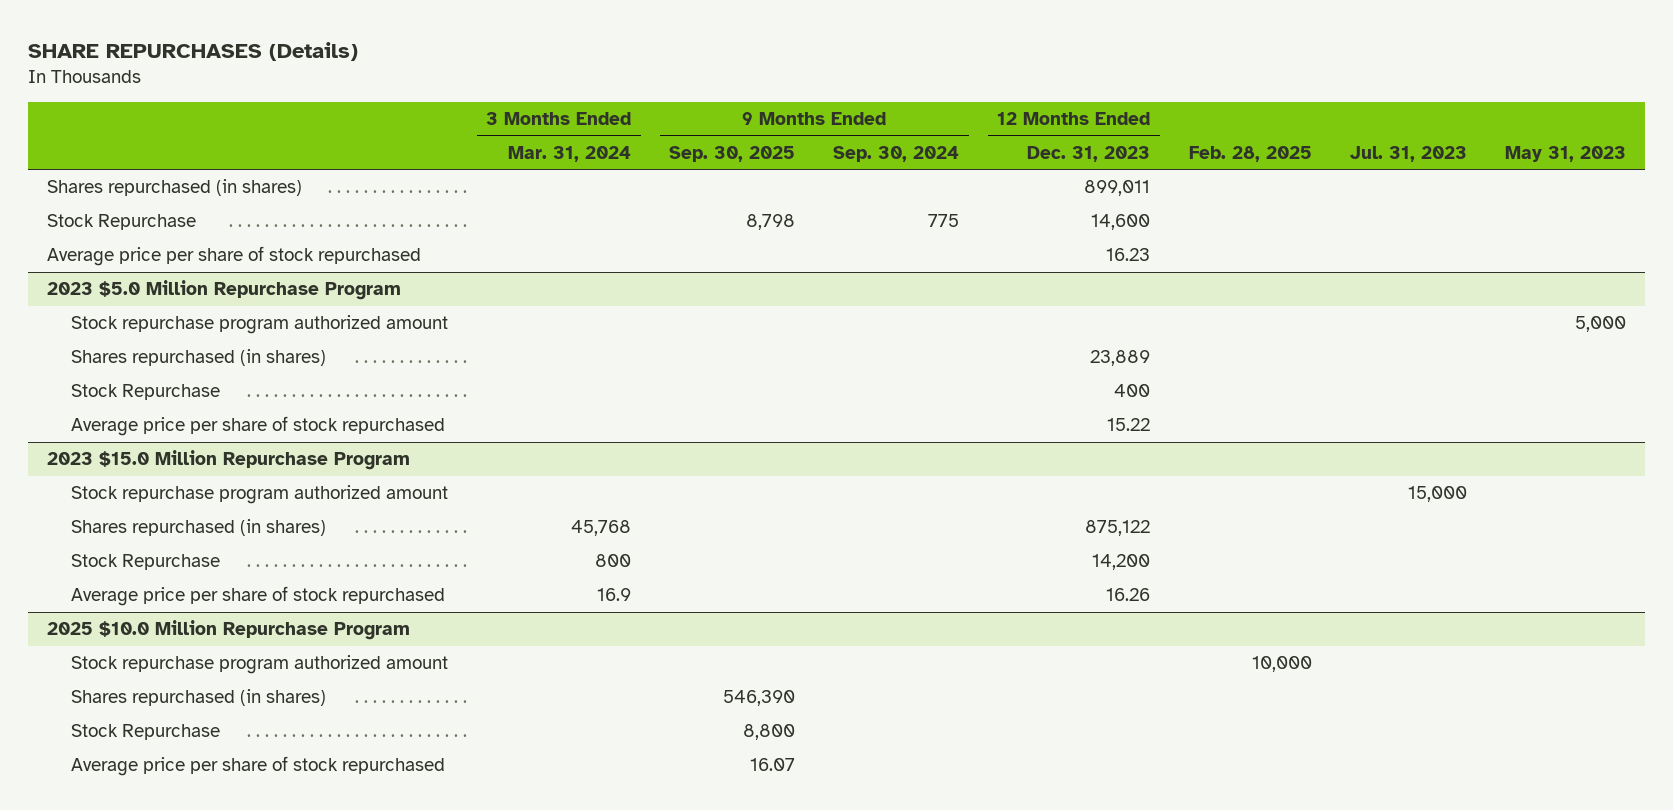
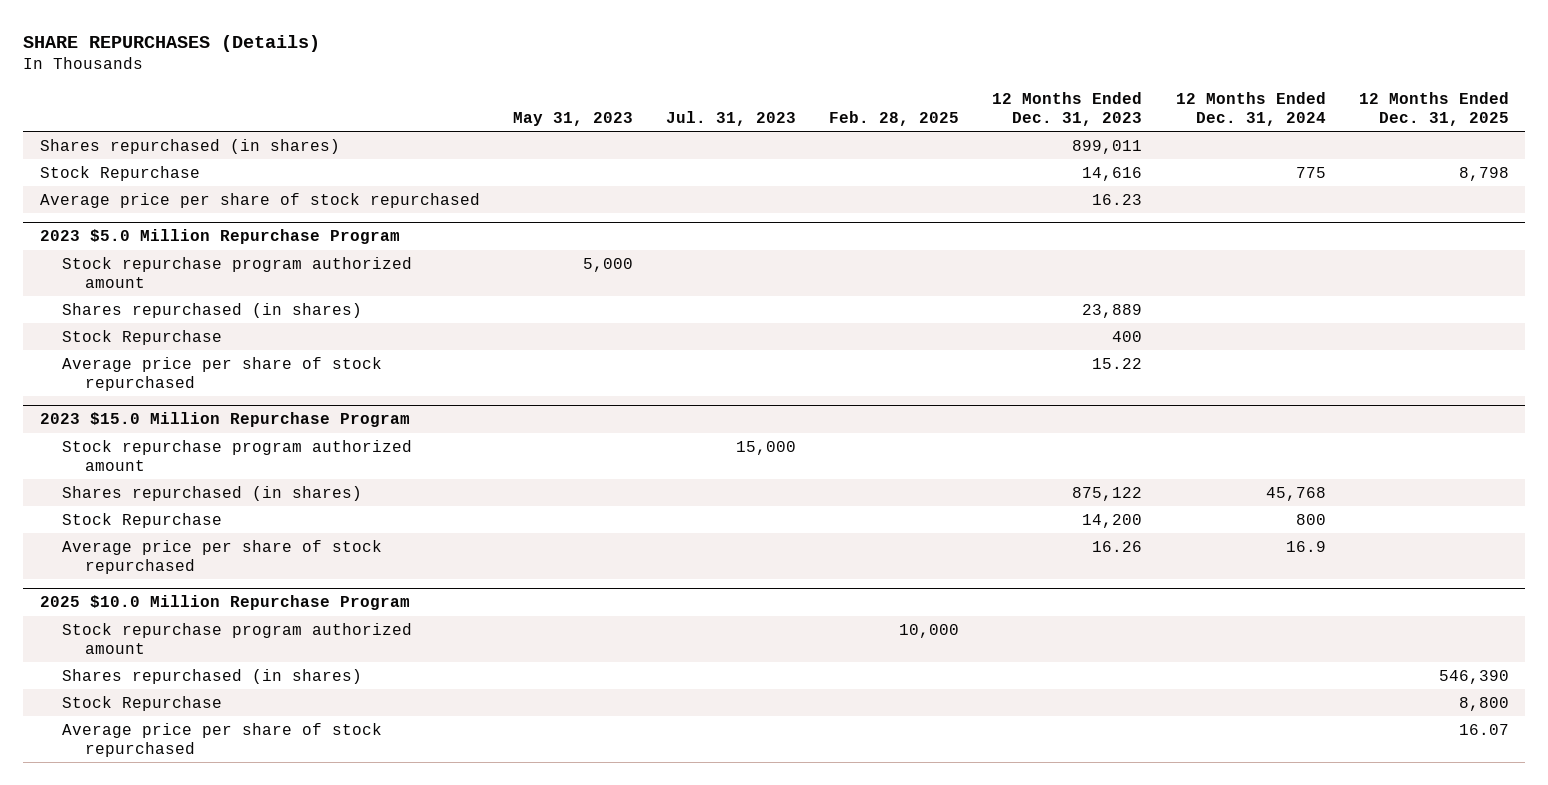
- | 3 Months Ended Mar. 31, 2024 | 9 Months Ended Sep. 30, 2025 | 9 Months Ended Sep. 30, 2024 | 12 Months Ended Dec. 31, 2023 | Feb. 28, 2025 | Jul. 31, 2023 | May 31, 2023
+ | May 31, 2023 | Jul. 31, 2023 | Feb. 28, 2025 | 12 Months Ended Dec. 31, 2023 | 12 Months Ended Dec. 31, 2024 | 12 Months Ended Dec. 31, 2025
- Stock Repurchase | | 8,798 | 775 | 14,600 | | |
+ Stock Repurchase | | | | 14,616 | 775 | 8,798

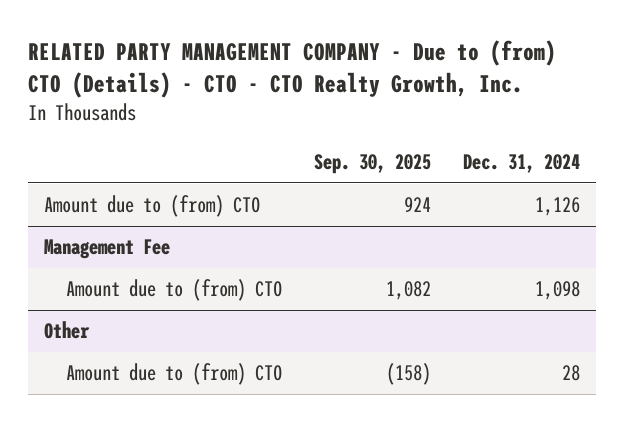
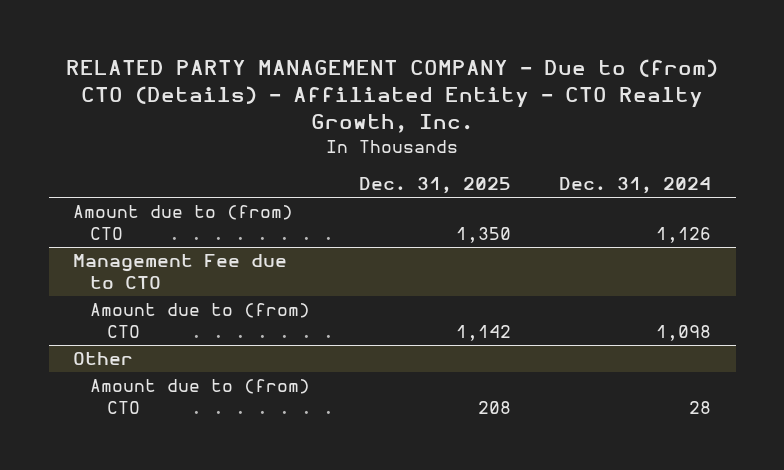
- RELATED PARTY MANAGEMENT COMPANY - Due to (from) CTO (Details) - CTO - CTO Realty Growth, Inc.
+ RELATED PARTY MANAGEMENT COMPANY - Due to (from) CTO (Details) - Affiliated Entity - CTO Realty Growth, Inc.
- | Sep. 30, 2025 | Dec. 31, 2024
+ | Dec. 31, 2025 | Dec. 31, 2024
- Management Fee
+ Management Fee due to CTO

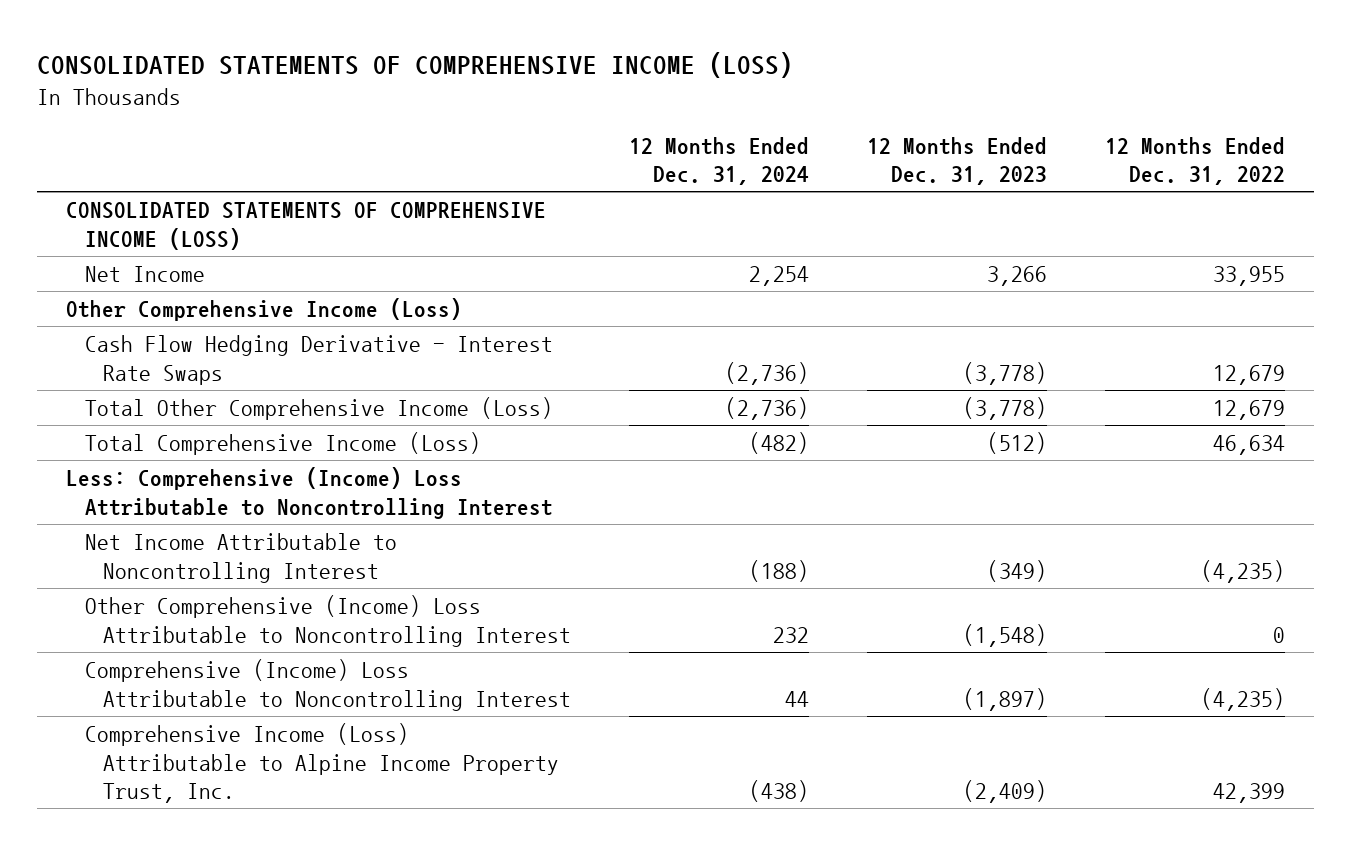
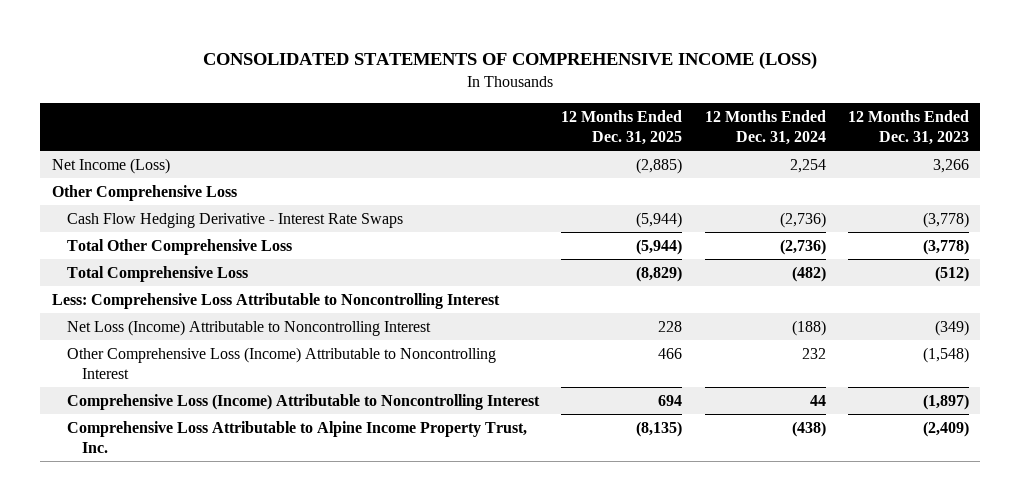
- | 12 Months Ended Dec. 31, 2024 | 12 Months Ended Dec. 31, 2023 | 12 Months Ended Dec. 31, 2022
+ | 12 Months Ended Dec. 31, 2025 | 12 Months Ended Dec. 31, 2024 | 12 Months Ended Dec. 31, 2023
- CONSOLIDATED STATEMENTS OF COMPREHENSIVE INCOME (LOSS)
- Net Income | 2,254 | 3,266 | 33,955
- Other Comprehensive Income (Loss)
+ Net Income (Loss) | (2,885) | 2,254 | 3,266
+ Other Comprehensive Loss
- Total Other Comprehensive Income (Loss) | (2,736) | (3,778) | 12,679
- Total Comprehensive Income (Loss) | (482) | (512) | 46,634
- Less: Comprehensive (Income) Loss Attributable to Noncontrolling Interest
- Net Income Attributable to Noncontrolling Interest | (188) | (349) | (4,235)
- Other Comprehensive (Income) Loss Attributable to Noncontrolling Interest | 232 | (1,548) | 0
- Comprehensive (Income) Loss Attributable to Noncontrolling Interest | 44 | (1,897) | (4,235)
- Comprehensive Income (Loss) Attributable to Alpine Income Property Trust, Inc. | (438) | (2,409) | 42,399
+ Total Other Comprehensive Loss | (5,944) | (2,736) | (3,778)
+ Total Comprehensive Loss | (8,829) | (482) | (512)
+ Less: Comprehensive Loss Attributable to Noncontrolling Interest
+ Net Loss (Income) Attributable to Noncontrolling Interest | 228 | (188) | (349)
+ Other Comprehensive Loss (Income) Attributable to Noncontrolling Interest | 466 | 232 | (1,548)
+ Comprehensive Loss (Income) Attributable to Noncontrolling Interest | 694 | 44 | (1,897)
+ Comprehensive Loss Attributable to Alpine Income Property Trust, Inc. | (8,135) | (438) | (2,409)

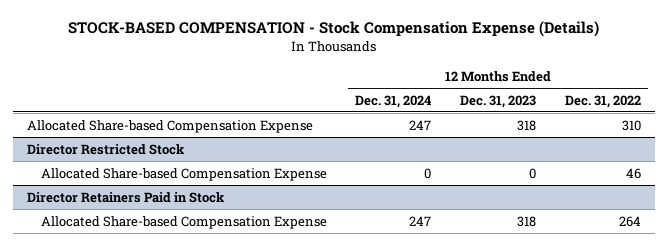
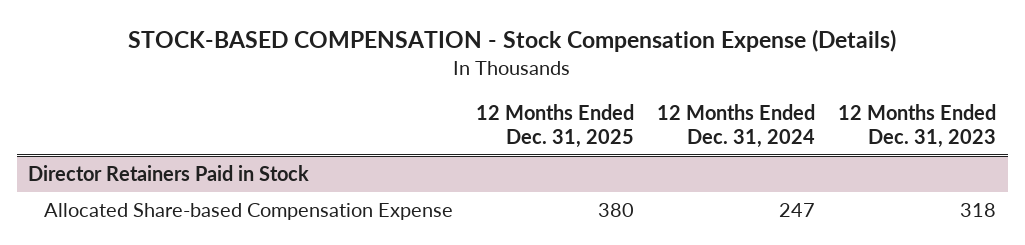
- | 12 Months Ended Dec. 31, 2024 | 12 Months Ended Dec. 31, 2023 | 12 Months Ended Dec. 31, 2022
+ | 12 Months Ended Dec. 31, 2025 | 12 Months Ended Dec. 31, 2024 | 12 Months Ended Dec. 31, 2023
- Allocated Share-based Compensation Expense | 247 | 318 | 310
- Director Restricted Stock
- Allocated Share-based Compensation Expense | 0 | 0 | 46

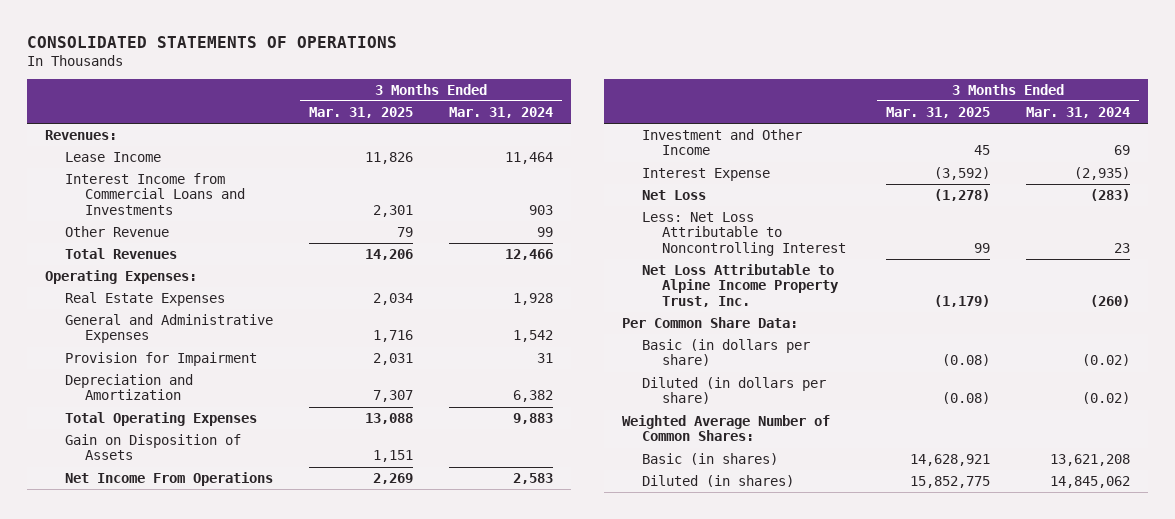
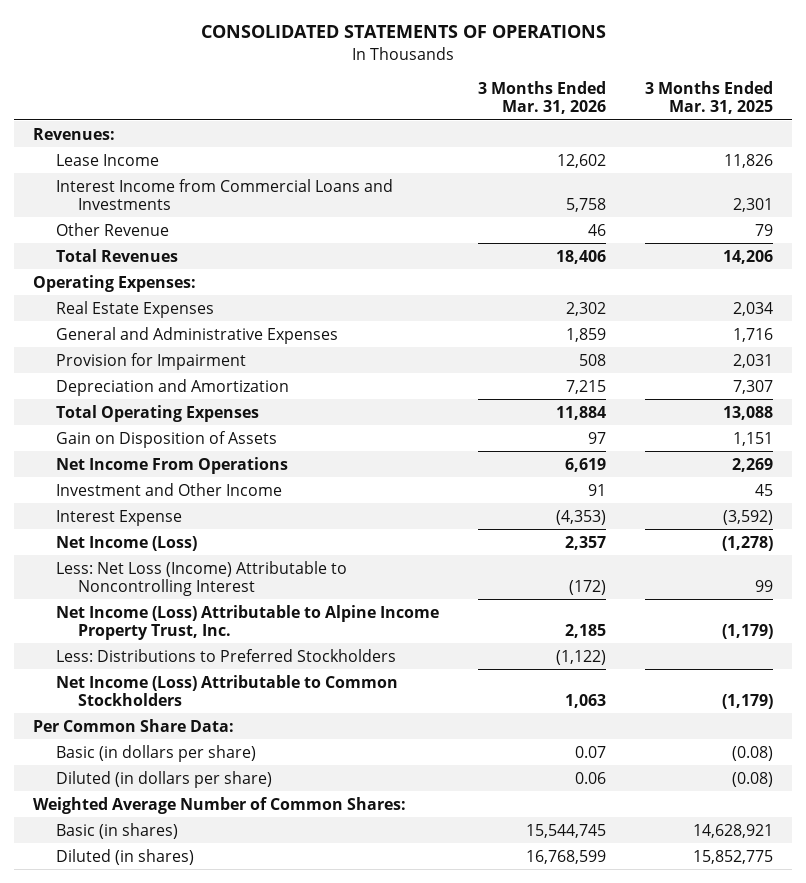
- | 3 Months Ended Mar. 31, 2025 | 3 Months Ended Mar. 31, 2024
+ | 3 Months Ended Mar. 31, 2026 | 3 Months Ended Mar. 31, 2025
- Net Loss | (1,278) | (283)
- Less: Net Loss Attributable to Noncontrolling Interest | 99 | 23
- Net Loss Attributable to Alpine Income Property Trust, Inc. | (1,179) | (260)
+ Net Income (Loss) | 2,357 | (1,278)
+ Less: Net Loss (Income) Attributable to Noncontrolling Interest | (172) | 99
+ Net Income (Loss) Attributable to Alpine Income Property Trust, Inc. | 2,185 | (1,179)
+ Less: Distributions to Preferred Stockholders | (1,122) |
+ Net Income (Loss) Attributable to Common Stockholders | 1,063 | (1,179)

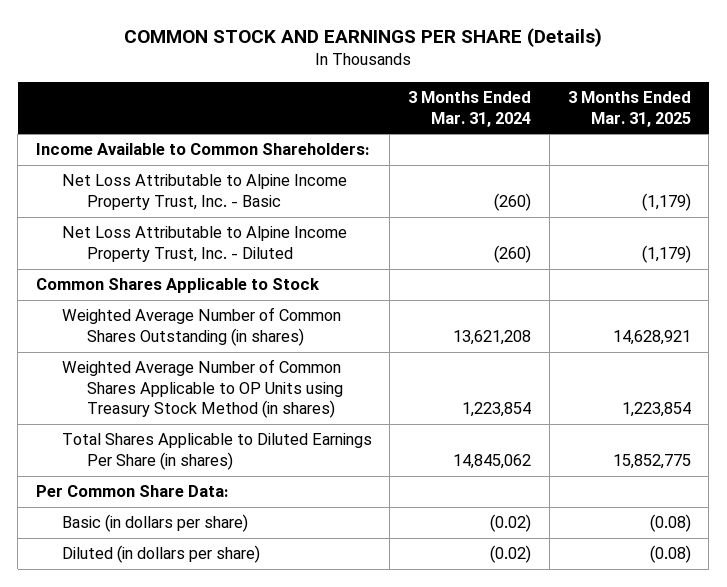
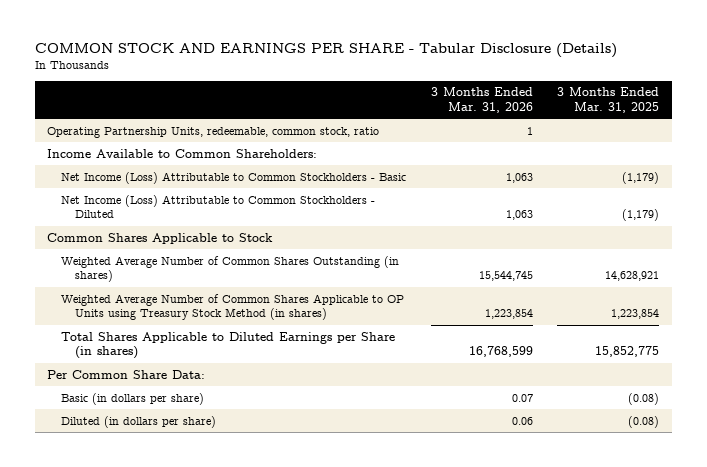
- COMMON STOCK AND EARNINGS PER SHARE (Details)
+ COMMON STOCK AND EARNINGS PER SHARE - Tabular Disclosure (Details)
- | 3 Months Ended Mar. 31, 2024 | 3 Months Ended Mar. 31, 2025
+ | 3 Months Ended Mar. 31, 2026 | 3 Months Ended Mar. 31, 2025
+ Operating Partnership Units, redeemable, common stock, ratio | 1 |
- Net Loss Attributable to Alpine Income Property Trust, Inc. - Basic | (260) | (1,179)
- Net Loss Attributable to Alpine Income Property Trust, Inc. - Diluted | (260) | (1,179)
+ Net Income (Loss) Attributable to Common Stockholders - Basic | 1,063 | (1,179)
+ Net Income (Loss) Attributable to Common Stockholders - Diluted | 1,063 | (1,179)
- Total Shares Applicable to Diluted Earnings Per Share (in shares) | 14,845,062 | 15,852,775
+ Total Shares Applicable to Diluted Earnings per Share (in shares) | 16,768,599 | 15,852,775

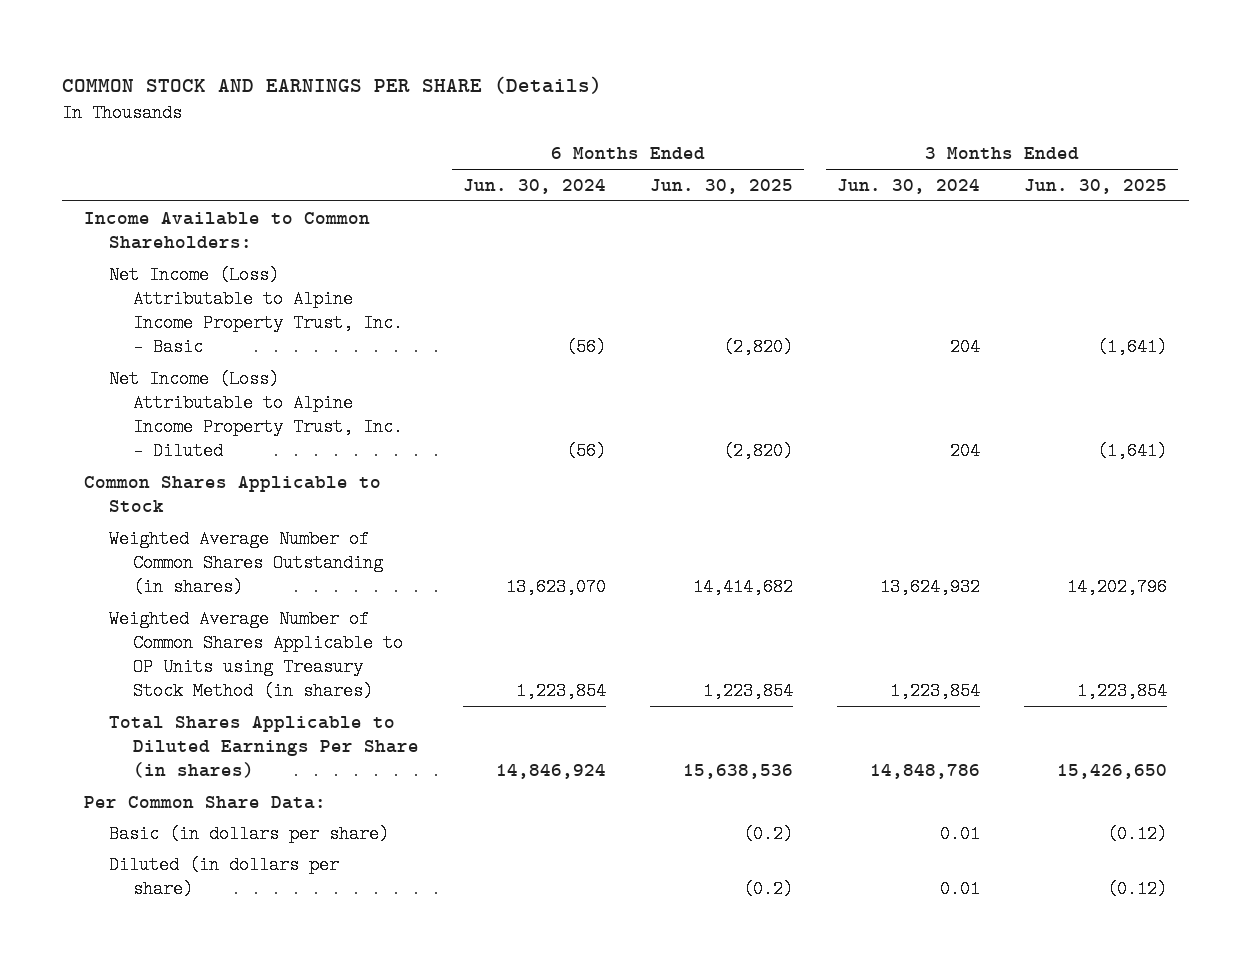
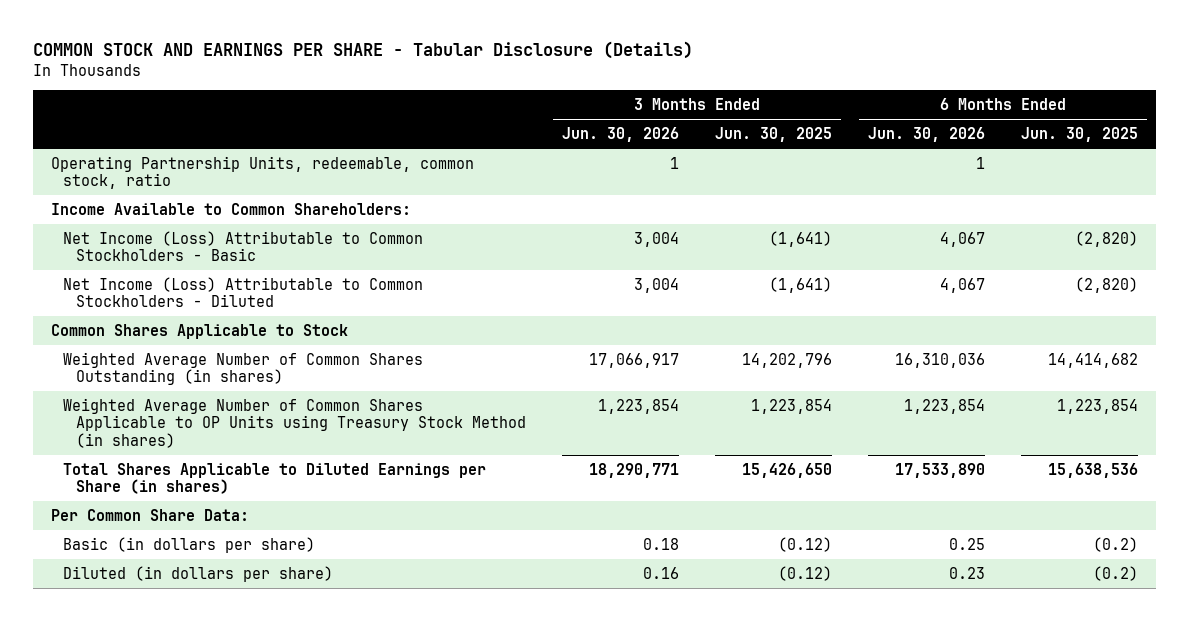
- COMMON STOCK AND EARNINGS PER SHARE (Details)
+ COMMON STOCK AND EARNINGS PER SHARE - Tabular Disclosure (Details)
- | 6 Months Ended Jun. 30, 2024 | 6 Months Ended Jun. 30, 2025 | 3 Months Ended Jun. 30, 2024 | 3 Months Ended Jun. 30, 2025
+ | 3 Months Ended Jun. 30, 2026 | 3 Months Ended Jun. 30, 2025 | 6 Months Ended Jun. 30, 2026 | 6 Months Ended Jun. 30, 2025
+ Operating Partnership Units, redeemable, common stock, ratio | 1 | | 1 |
- Net Income (Loss) Attributable to Alpine Income Property Trust, Inc. - Basic | (56) | (2,820) | 204 | (1,641)
- Net Income (Loss) Attributable to Alpine Income Property Trust, Inc. - Diluted | (56) | (2,820) | 204 | (1,641)
+ Net Income (Loss) Attributable to Common Stockholders - Basic | 3,004 | (1,641) | 4,067 | (2,820)
+ Net Income (Loss) Attributable to Common Stockholders - Diluted | 3,004 | (1,641) | 4,067 | (2,820)
- Total Shares Applicable to Diluted Earnings Per Share (in shares) | 14,846,924 | 15,638,536 | 14,848,786 | 15,426,650
+ Total Shares Applicable to Diluted Earnings per Share (in shares) | 18,290,771 | 15,426,650 | 17,533,890 | 15,638,536

